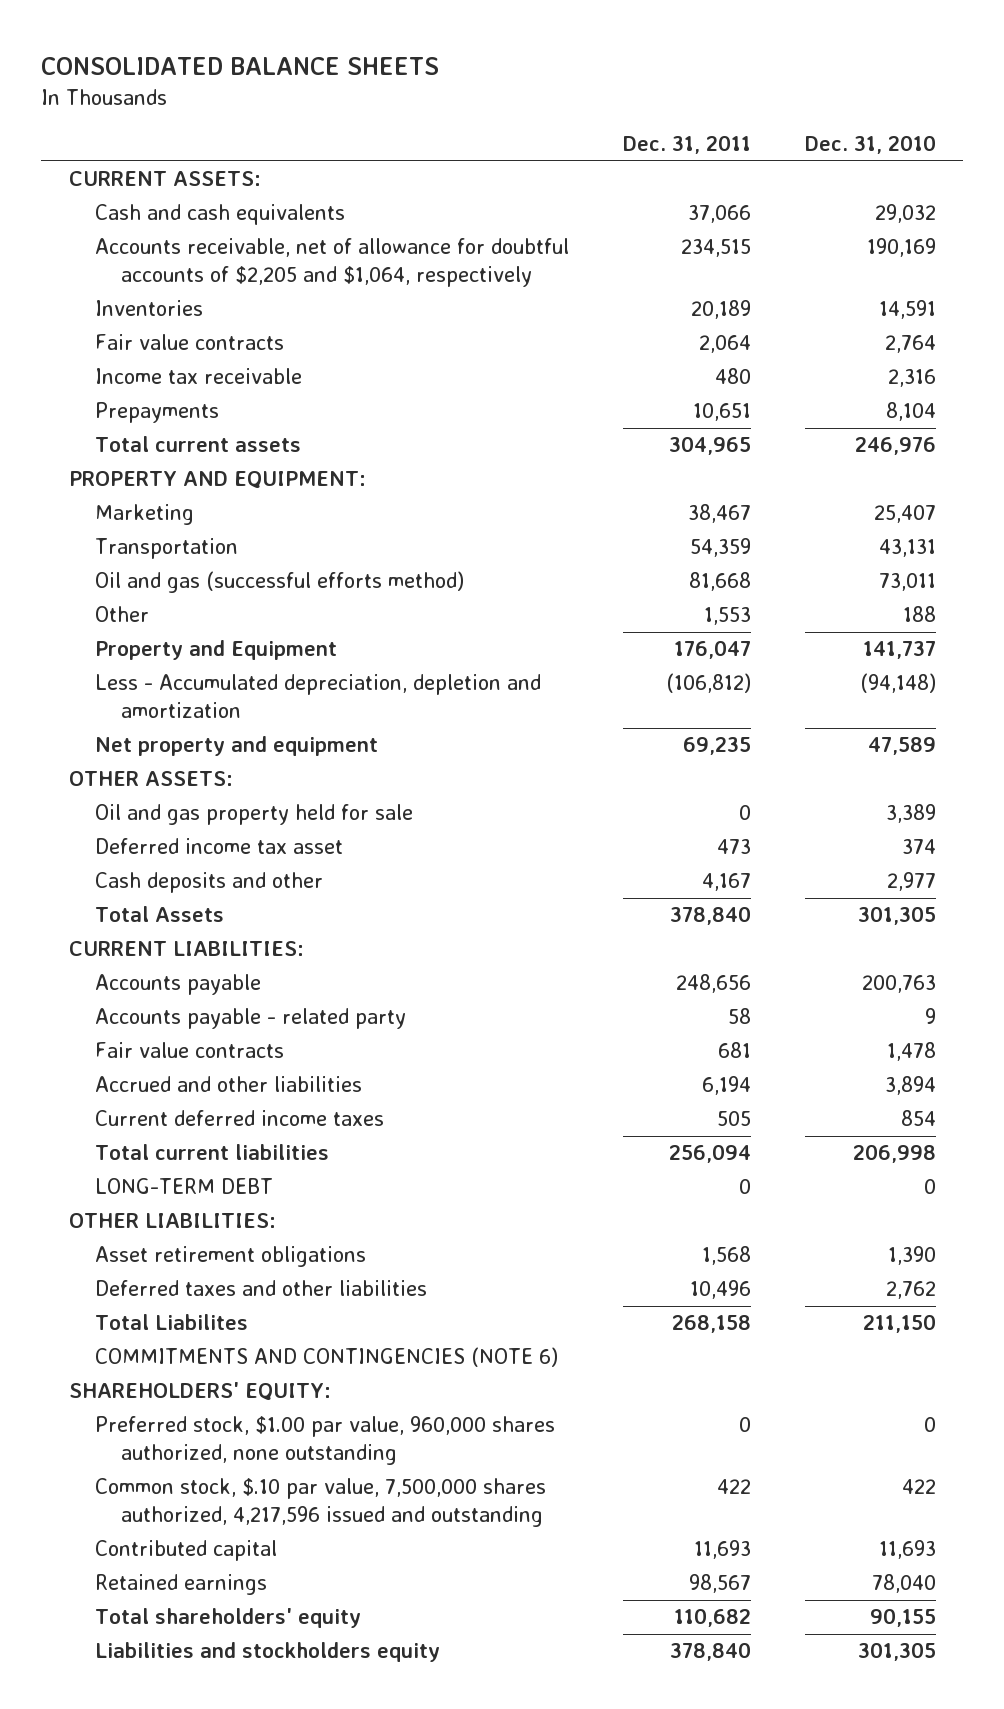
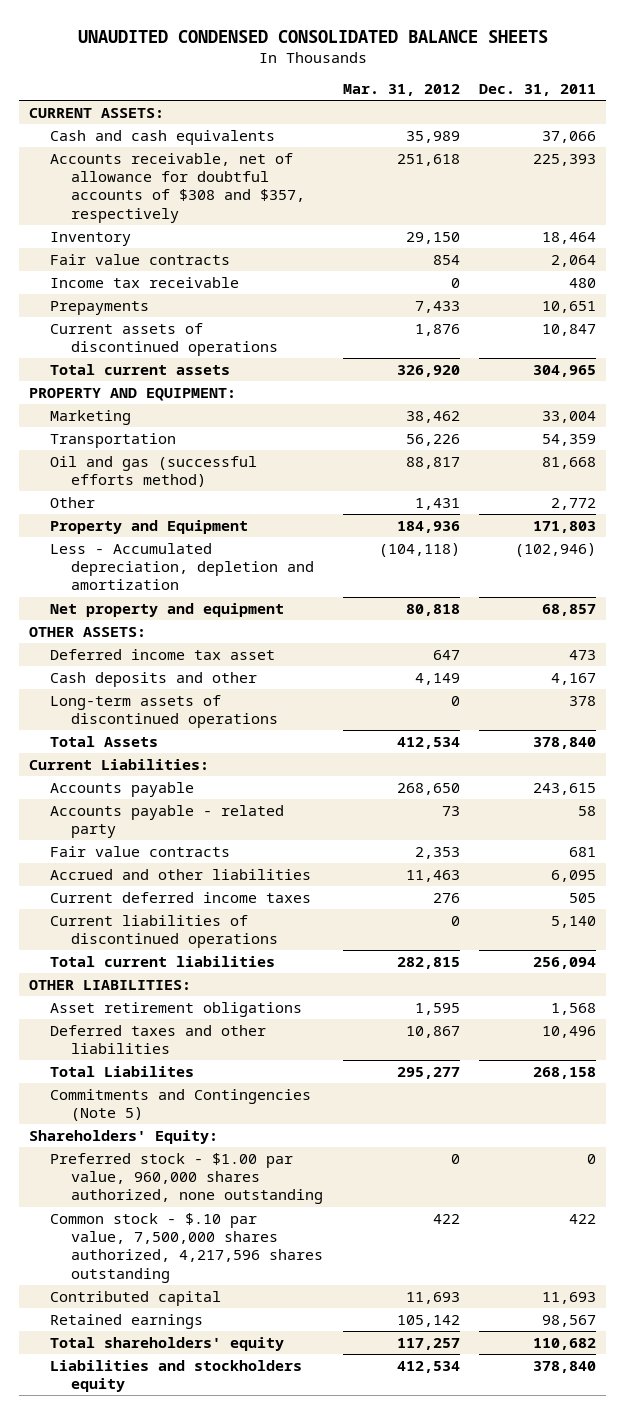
- CONSOLIDATED BALANCE SHEETS
+ UNAUDITED CONDENSED CONSOLIDATED BALANCE SHEETS
- | Dec. 31, 2011 | Dec. 31, 2010
+ | Mar. 31, 2012 | Dec. 31, 2011
- Accounts receivable, net of allowance for doubtful accounts of $2,205 and $1,064, respectively | 234,515 | 190,169
- Inventories | 20,189 | 14,591
+ Accounts receivable, net of allowance for doubtful accounts of $308 and $357, respectively | 251,618 | 225,393
+ Inventory | 29,150 | 18,464
+ Current assets of discontinued operations | 1,876 | 10,847
- Marketing | 38,467 | 25,407
+ Marketing | 38,462 | 33,004
- Other | 1,553 | 188
- Property and Equipment | 176,047 | 141,737
- Less - Accumulated depreciation, depletion and amortization | (106,812) | (94,148)
- Net property and equipment | 69,235 | 47,589
+ Other | 1,431 | 2,772
+ Property and Equipment | 184,936 | 171,803
+ Less - Accumulated depreciation, depletion and amortization | (104,118) | (102,946)
+ Net property and equipment | 80,818 | 68,857
- Oil and gas property held for sale | 0 | 3,389
+ Long-term assets of discontinued operations | 0 | 378
- CURRENT LIABILITIES:
- Accounts payable | 248,656 | 200,763
+ Current Liabilities:
+ Accounts payable | 268,650 | 243,615
- Accrued and other liabilities | 6,194 | 3,894
+ Accrued and other liabilities | 11,463 | 6,095
+ Current liabilities of discontinued operations | 0 | 5,140
- LONG-TERM DEBT | 0 | 0
- COMMITMENTS AND CONTINGENCIES (NOTE 6)
- SHAREHOLDERS' EQUITY:
- Preferred stock, $1.00 par value, 960,000 shares authorized, none outstanding | 0 | 0
- Common stock, $.10 par value, 7,500,000 shares authorized, 4,217,596 issued and outstanding | 422 | 422
+ Commitments and Contingencies (Note 5)
+ Shareholders' Equity:
+ Preferred stock - $1.00 par value, 960,000 shares authorized, none outstanding | 0 | 0
+ Common stock - $.10 par value, 7,500,000 shares authorized, 4,217,596 shares outstanding | 422 | 422

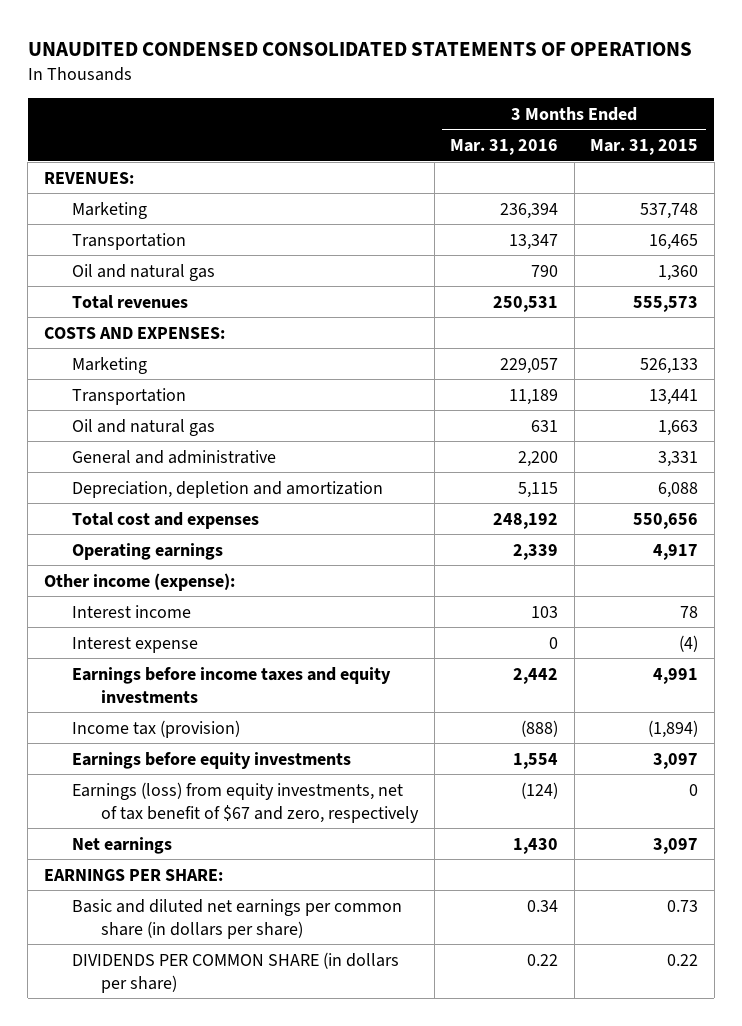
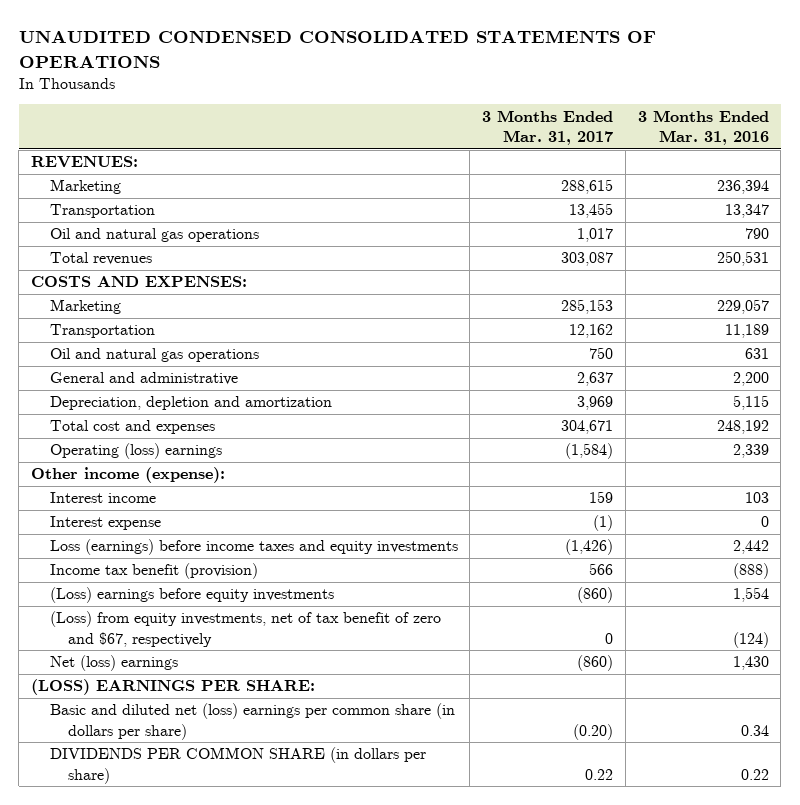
- | 3 Months Ended Mar. 31, 2016 | 3 Months Ended Mar. 31, 2015
+ | 3 Months Ended Mar. 31, 2017 | 3 Months Ended Mar. 31, 2016
- Oil and natural gas | 790 | 1,360
+ Oil and natural gas operations | 1,017 | 790
- Oil and natural gas | 631 | 1,663
+ Oil and natural gas operations | 750 | 631
- Operating earnings | 2,339 | 4,917
+ Operating (loss) earnings | (1,584) | 2,339
- Earnings before income taxes and equity investments | 2,442 | 4,991
- Income tax (provision) | (888) | (1,894)
- Earnings before equity investments | 1,554 | 3,097
- Earnings (loss) from equity investments, net of tax benefit of $67 and zero, respectively | (124) | 0
- Net earnings | 1,430 | 3,097
- EARNINGS PER SHARE:
- Basic and diluted net earnings per common share (in dollars per share) | 0.34 | 0.73
+ Loss (earnings) before income taxes and equity investments | (1,426) | 2,442
+ Income tax benefit (provision) | 566 | (888)
+ (Loss) earnings before equity investments | (860) | 1,554
+ (Loss) from equity investments, net of tax benefit of zero and $67, respectively | 0 | (124)
+ Net (loss) earnings | (860) | 1,430
+ (LOSS) EARNINGS PER SHARE:
+ Basic and diluted net (loss) earnings per common share (in dollars per share) | (0.20) | 0.34

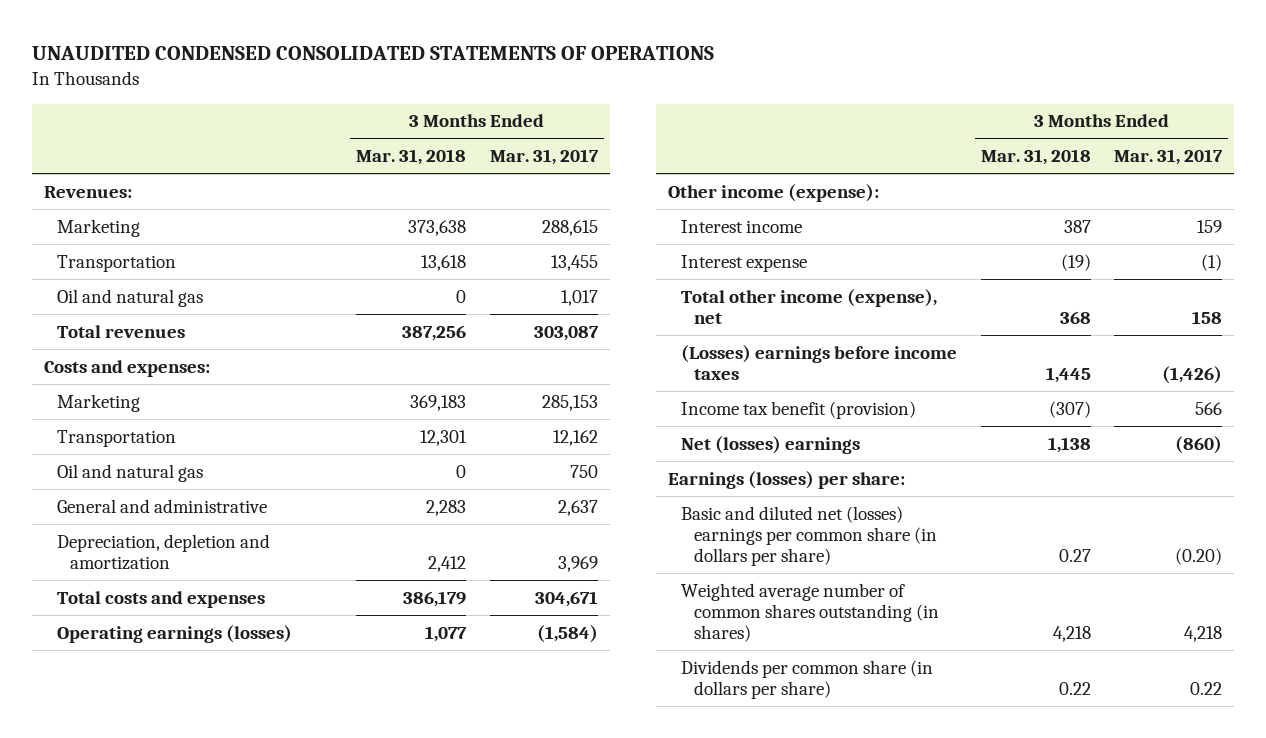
- | 3 Months Ended Mar. 31, 2017 | 3 Months Ended Mar. 31, 2016
+ | 3 Months Ended Mar. 31, 2018 | 3 Months Ended Mar. 31, 2017
- REVENUES:
+ Revenues:
- Oil and natural gas operations | 1,017 | 790
+ Oil and natural gas | 0 | 1,017
- COSTS AND EXPENSES:
+ Costs and expenses:
- Oil and natural gas operations | 750 | 631
+ Oil and natural gas | 0 | 750
- Total cost and expenses | 304,671 | 248,192
- Operating (loss) earnings | (1,584) | 2,339
+ Total costs and expenses | 386,179 | 304,671
+ Operating earnings (losses) | 1,077 | (1,584)
- Loss (earnings) before income taxes and equity investments | (1,426) | 2,442
+ Total other income (expense), net | 368 | 158
+ (Losses) earnings before income taxes | 1,445 | (1,426)
- (Loss) earnings before equity investments | (860) | 1,554
- (Loss) from equity investments, net of tax benefit of zero and $67, respectively | 0 | (124)
- Net (loss) earnings | (860) | 1,430
- (LOSS) EARNINGS PER SHARE:
- Basic and diluted net (loss) earnings per common share (in dollars per share) | (0.20) | 0.34
- DIVIDENDS PER COMMON SHARE (in dollars per share) | 0.22 | 0.22
+ Net (losses) earnings | 1,138 | (860)
+ Earnings (losses) per share:
+ Basic and diluted net (losses) earnings per common share (in dollars per share) | 0.27 | (0.20)
+ Weighted average number of common shares outstanding (in shares) | 4,218 | 4,218
+ Dividends per common share (in dollars per share) | 0.22 | 0.22

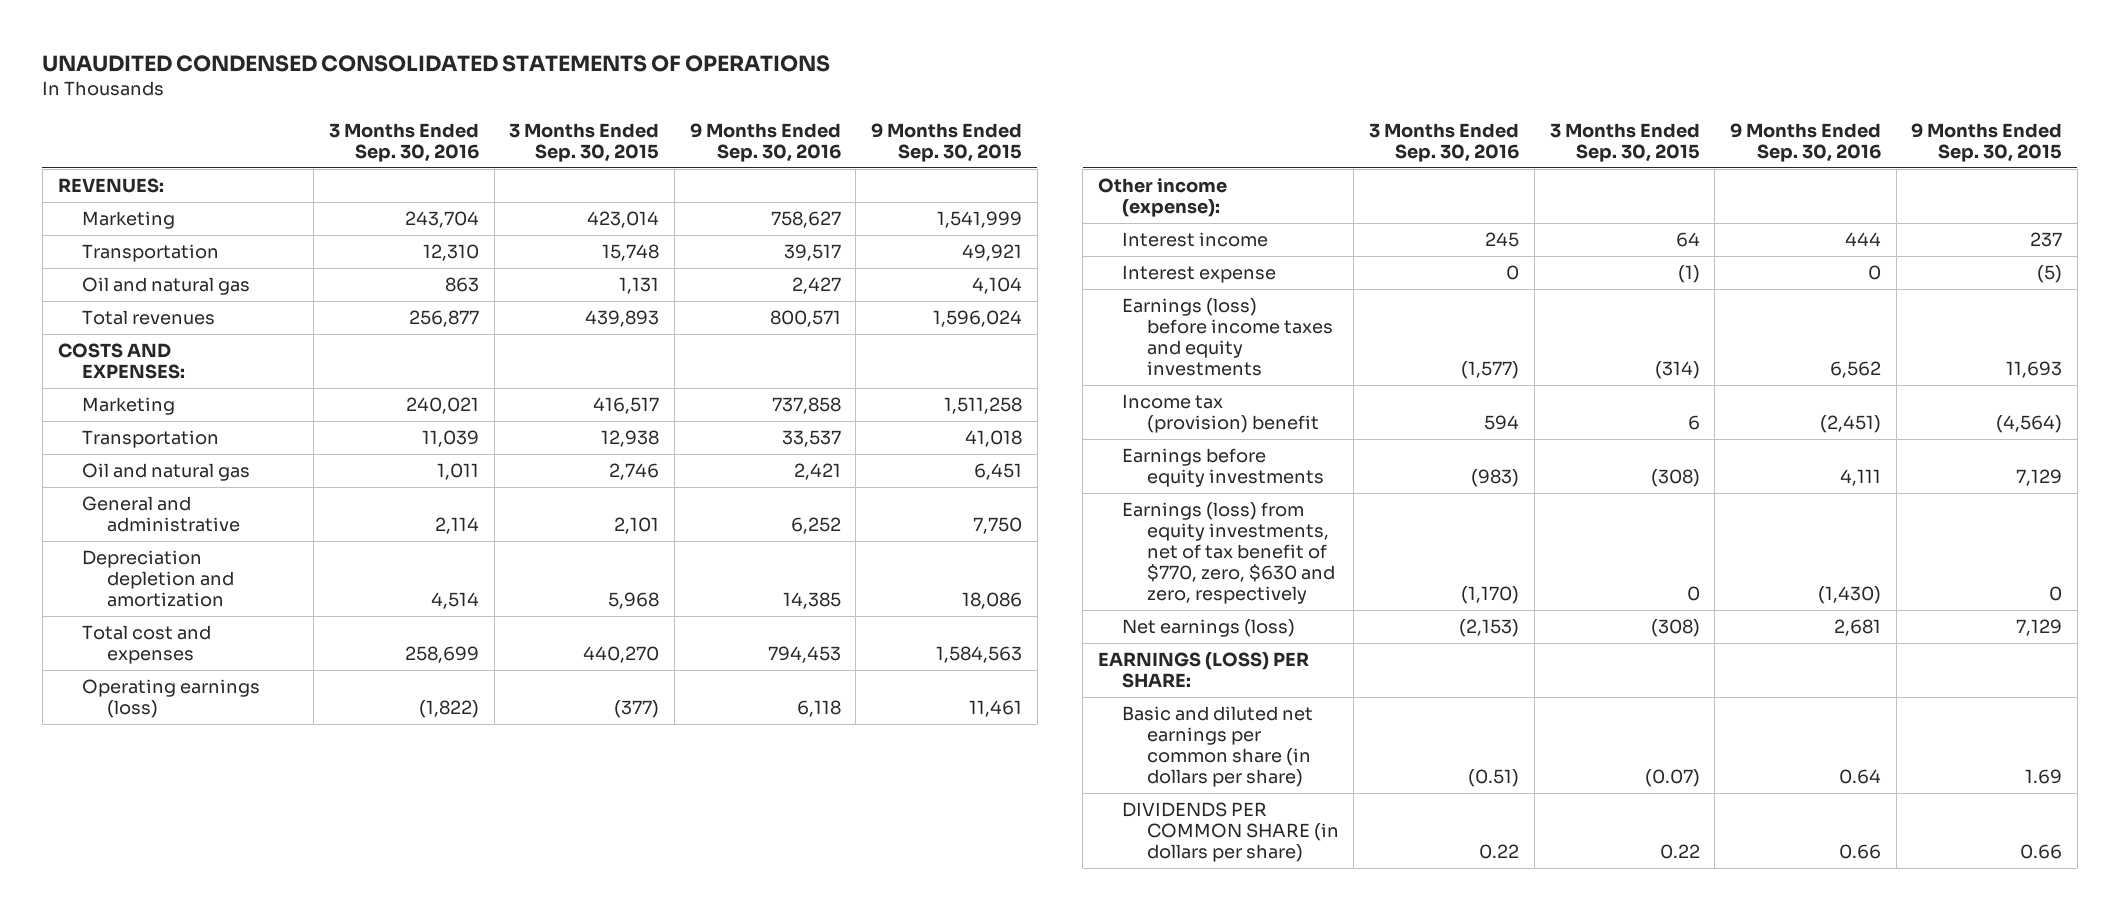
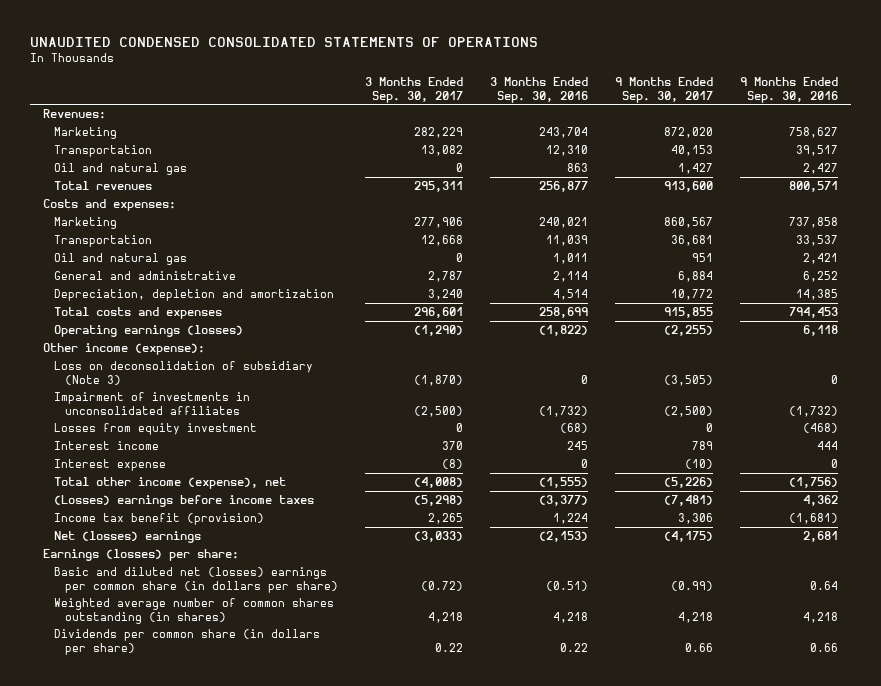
- | 3 Months Ended Sep. 30, 2016 | 3 Months Ended Sep. 30, 2015 | 9 Months Ended Sep. 30, 2016 | 9 Months Ended Sep. 30, 2015
+ | 3 Months Ended Sep. 30, 2017 | 3 Months Ended Sep. 30, 2016 | 9 Months Ended Sep. 30, 2017 | 9 Months Ended Sep. 30, 2016
- REVENUES:
+ Revenues:
- COSTS AND EXPENSES:
+ Costs and expenses:
- Depreciation depletion and amortization | 4,514 | 5,968 | 14,385 | 18,086
- Total cost and expenses | 258,699 | 440,270 | 794,453 | 1,584,563
- Operating earnings (loss) | (1,822) | (377) | 6,118 | 11,461
+ Depreciation, depletion and amortization | 3,240 | 4,514 | 10,772 | 14,385
+ Total costs and expenses | 296,601 | 258,699 | 915,855 | 794,453
+ Operating earnings (losses) | (1,290) | (1,822) | (2,255) | 6,118
+ Loss on deconsolidation of subsidiary (Note 3) | (1,870) | 0 | (3,505) | 0
+ Impairment of investments in unconsolidated affiliates | (2,500) | (1,732) | (2,500) | (1,732)
+ Losses from equity investment | 0 | (68) | 0 | (468)
- Earnings (loss) before income taxes and equity investments | (1,577) | (314) | 6,562 | 11,693
- Income tax (provision) benefit | 594 | 6 | (2,451) | (4,564)
- Earnings before equity investments | (983) | (308) | 4,111 | 7,129
- Earnings (loss) from equity investments, net of tax benefit of $770, zero, $630 and zero, respectively | (1,170) | 0 | (1,430) | 0
- Net earnings (loss) | (2,153) | (308) | 2,681 | 7,129
- EARNINGS (LOSS) PER SHARE:
- Basic and diluted net earnings per common share (in dollars per share) | (0.51) | (0.07) | 0.64 | 1.69
- DIVIDENDS PER COMMON SHARE (in dollars per share) | 0.22 | 0.22 | 0.66 | 0.66
+ Total other income (expense), net | (4,008) | (1,555) | (5,226) | (1,756)
+ (Losses) earnings before income taxes | (5,298) | (3,377) | (7,481) | 4,362
+ Income tax benefit (provision) | 2,265 | 1,224 | 3,306 | (1,681)
+ Net (losses) earnings | (3,033) | (2,153) | (4,175) | 2,681
+ Earnings (losses) per share:
+ Basic and diluted net (losses) earnings per common share (in dollars per share) | (0.72) | (0.51) | (0.99) | 0.64
+ Weighted average number of common shares outstanding (in shares) | 4,218 | 4,218 | 4,218 | 4,218
+ Dividends per common share (in dollars per share) | 0.22 | 0.22 | 0.66 | 0.66

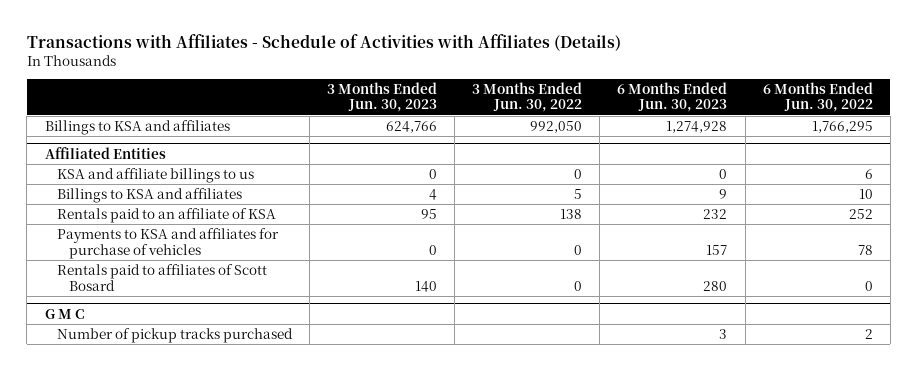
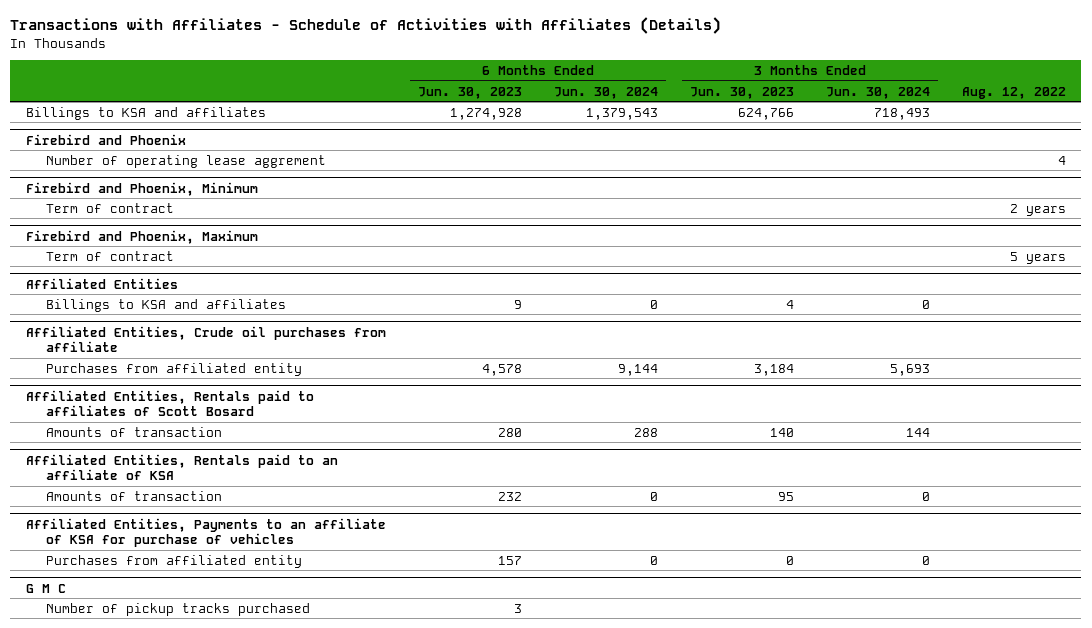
- | 3 Months Ended Jun. 30, 2023 | 3 Months Ended Jun. 30, 2022 | 6 Months Ended Jun. 30, 2023 | 6 Months Ended Jun. 30, 2022
+ | 6 Months Ended Jun. 30, 2023 | 6 Months Ended Jun. 30, 2024 | 3 Months Ended Jun. 30, 2023 | 3 Months Ended Jun. 30, 2024 | Aug. 12, 2022
+ Firebird and Phoenix
+ Number of operating lease aggrement | | | | | 4
+ Firebird and Phoenix, Minimum
+ Term of contract | | | | | 2 years
+ Firebird and Phoenix, Maximum
+ Term of contract | | | | | 5 years
@ Affiliated Entities
- KSA and affiliate billings to us | 0 | 0 | 0 | 6
- Rentals paid to an affiliate of KSA | 95 | 138 | 232 | 252
- Payments to KSA and affiliates for purchase of vehicles | 0 | 0 | 157 | 78
- Rentals paid to affiliates of Scott Bosard | 140 | 0 | 280 | 0
+ Affiliated Entities, Crude oil purchases from affiliate
+ Purchases from affiliated entity | 4,578 | 9,144 | 3,184 | 5,693 |
+ Affiliated Entities, Rentals paid to affiliates of Scott Bosard
+ Amounts of transaction | 280 | 288 | 140 | 144 |
+ Affiliated Entities, Rentals paid to an affiliate of KSA
+ Amounts of transaction | 232 | 0 | 95 | 0 |
+ Affiliated Entities, Payments to an affiliate of KSA for purchase of vehicles
+ Purchases from affiliated entity | 157 | 0 | 0 | 0 |

